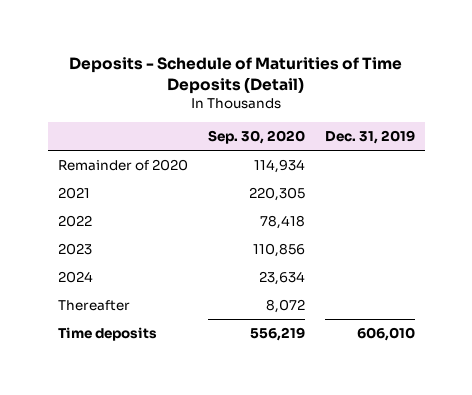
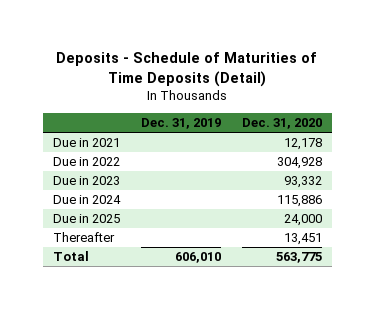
- | Sep. 30, 2020 | Dec. 31, 2019
+ | Dec. 31, 2019 | Dec. 31, 2020
- Remainder of 2020 | 114,934 |
- 2021 | 220,305 |
- 2022 | 78,418 |
- 2023 | 110,856 |
- 2024 | 23,634 |
+ Due in 2021 | | 12,178
+ Due in 2022 | | 304,928
+ Due in 2023 | | 93,332
+ Due in 2024 | | 115,886
+ Due in 2025 | | 24,000
- Time deposits | 556,219 | 606,010
+ Total | 606,010 | 563,775

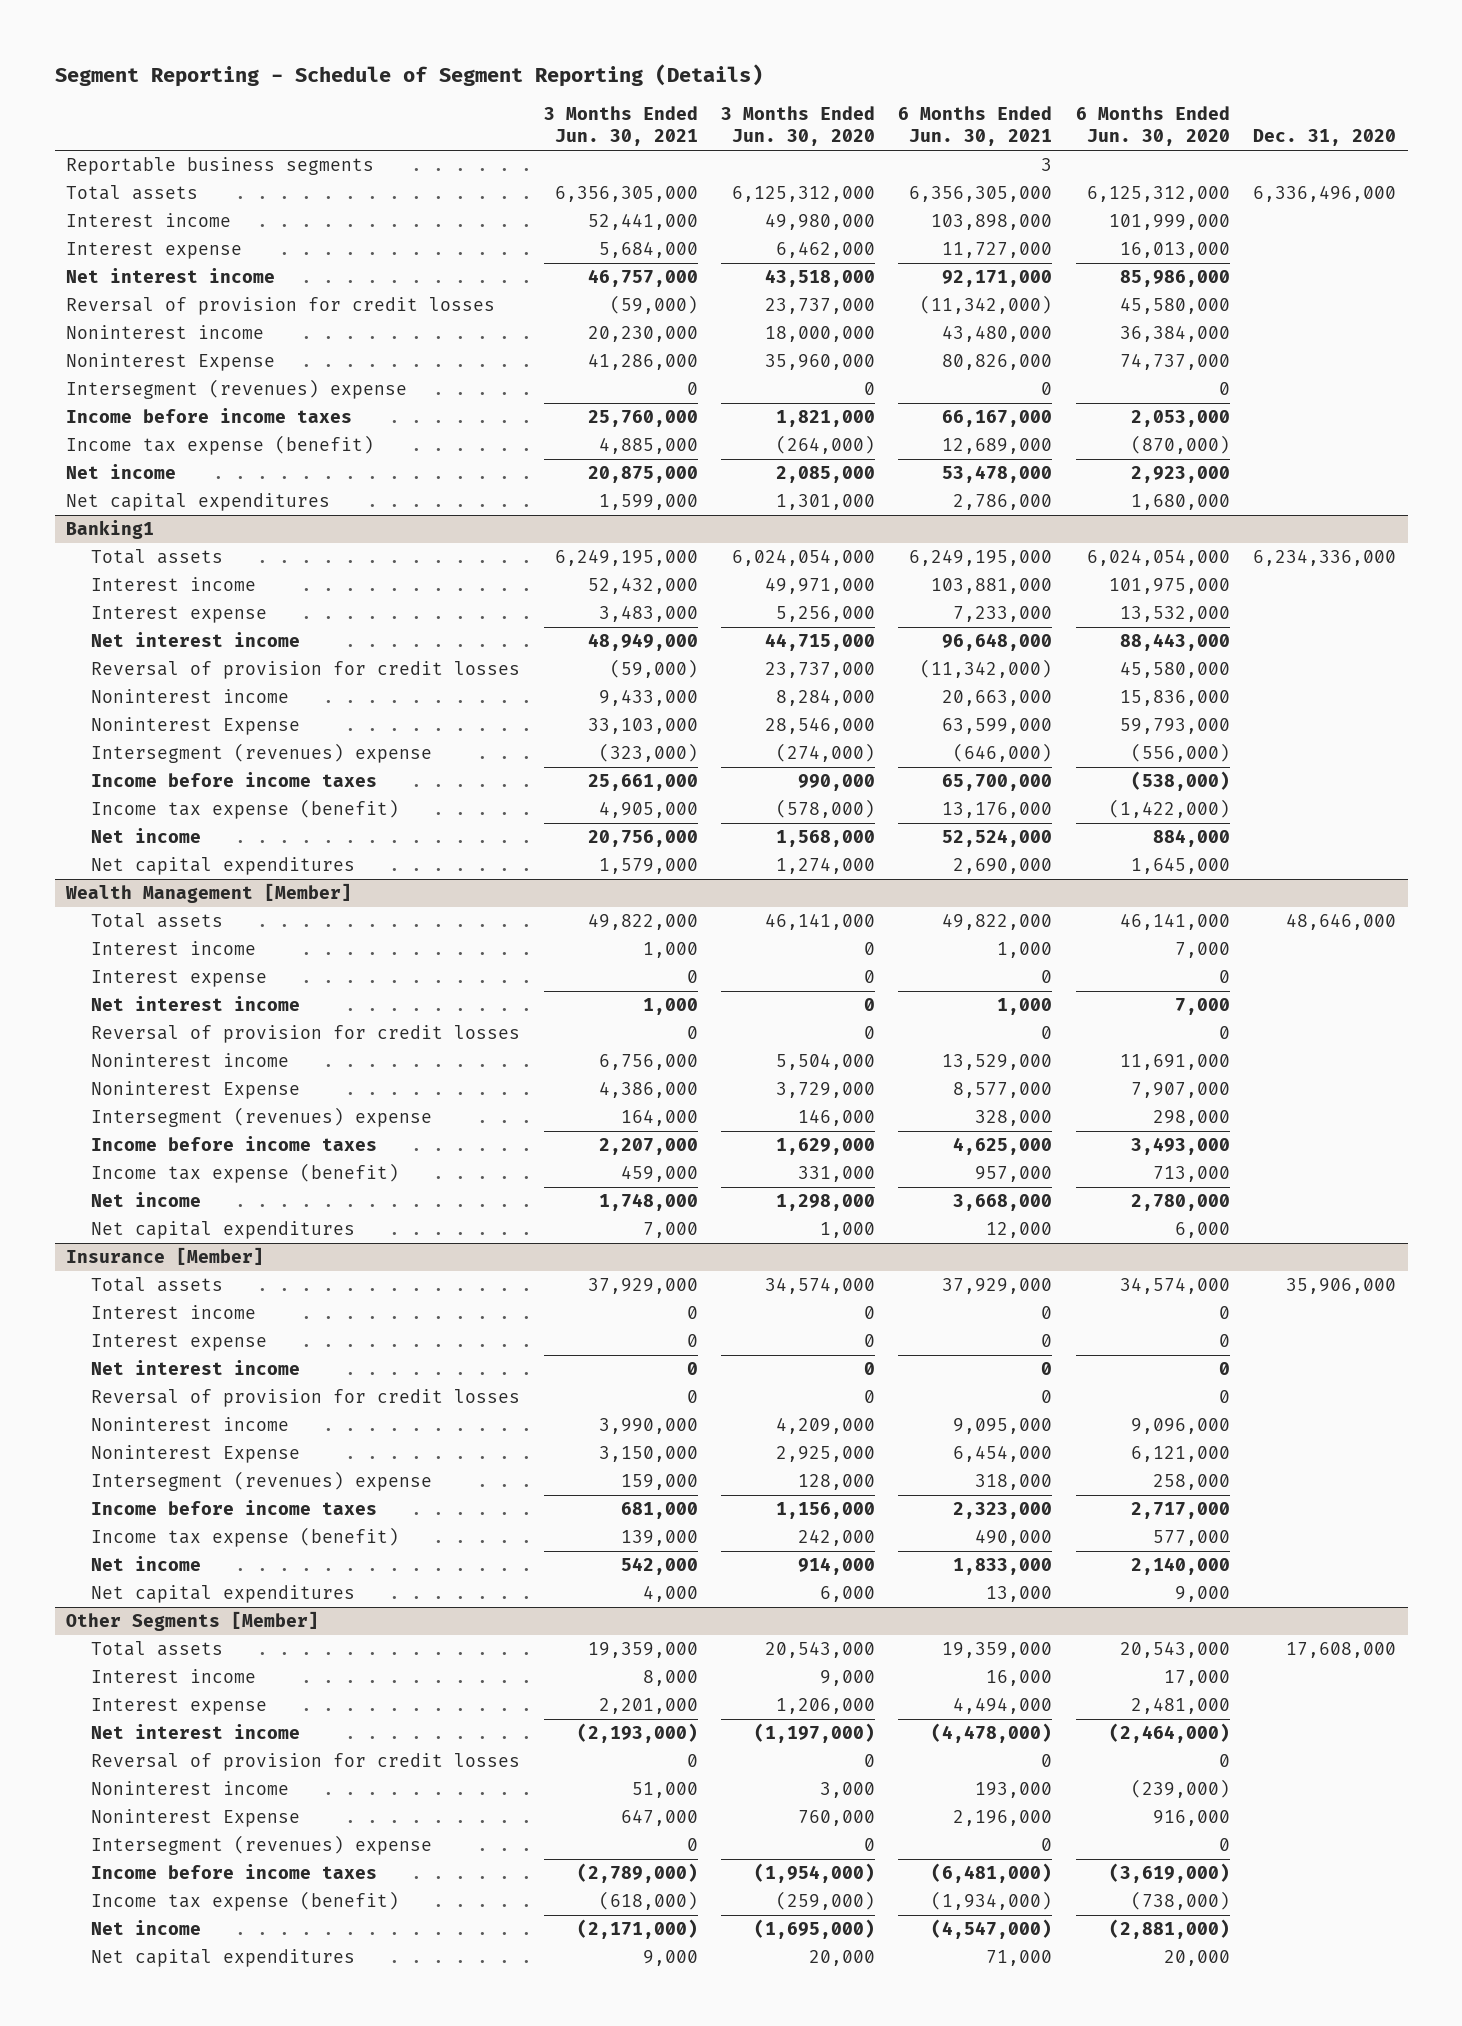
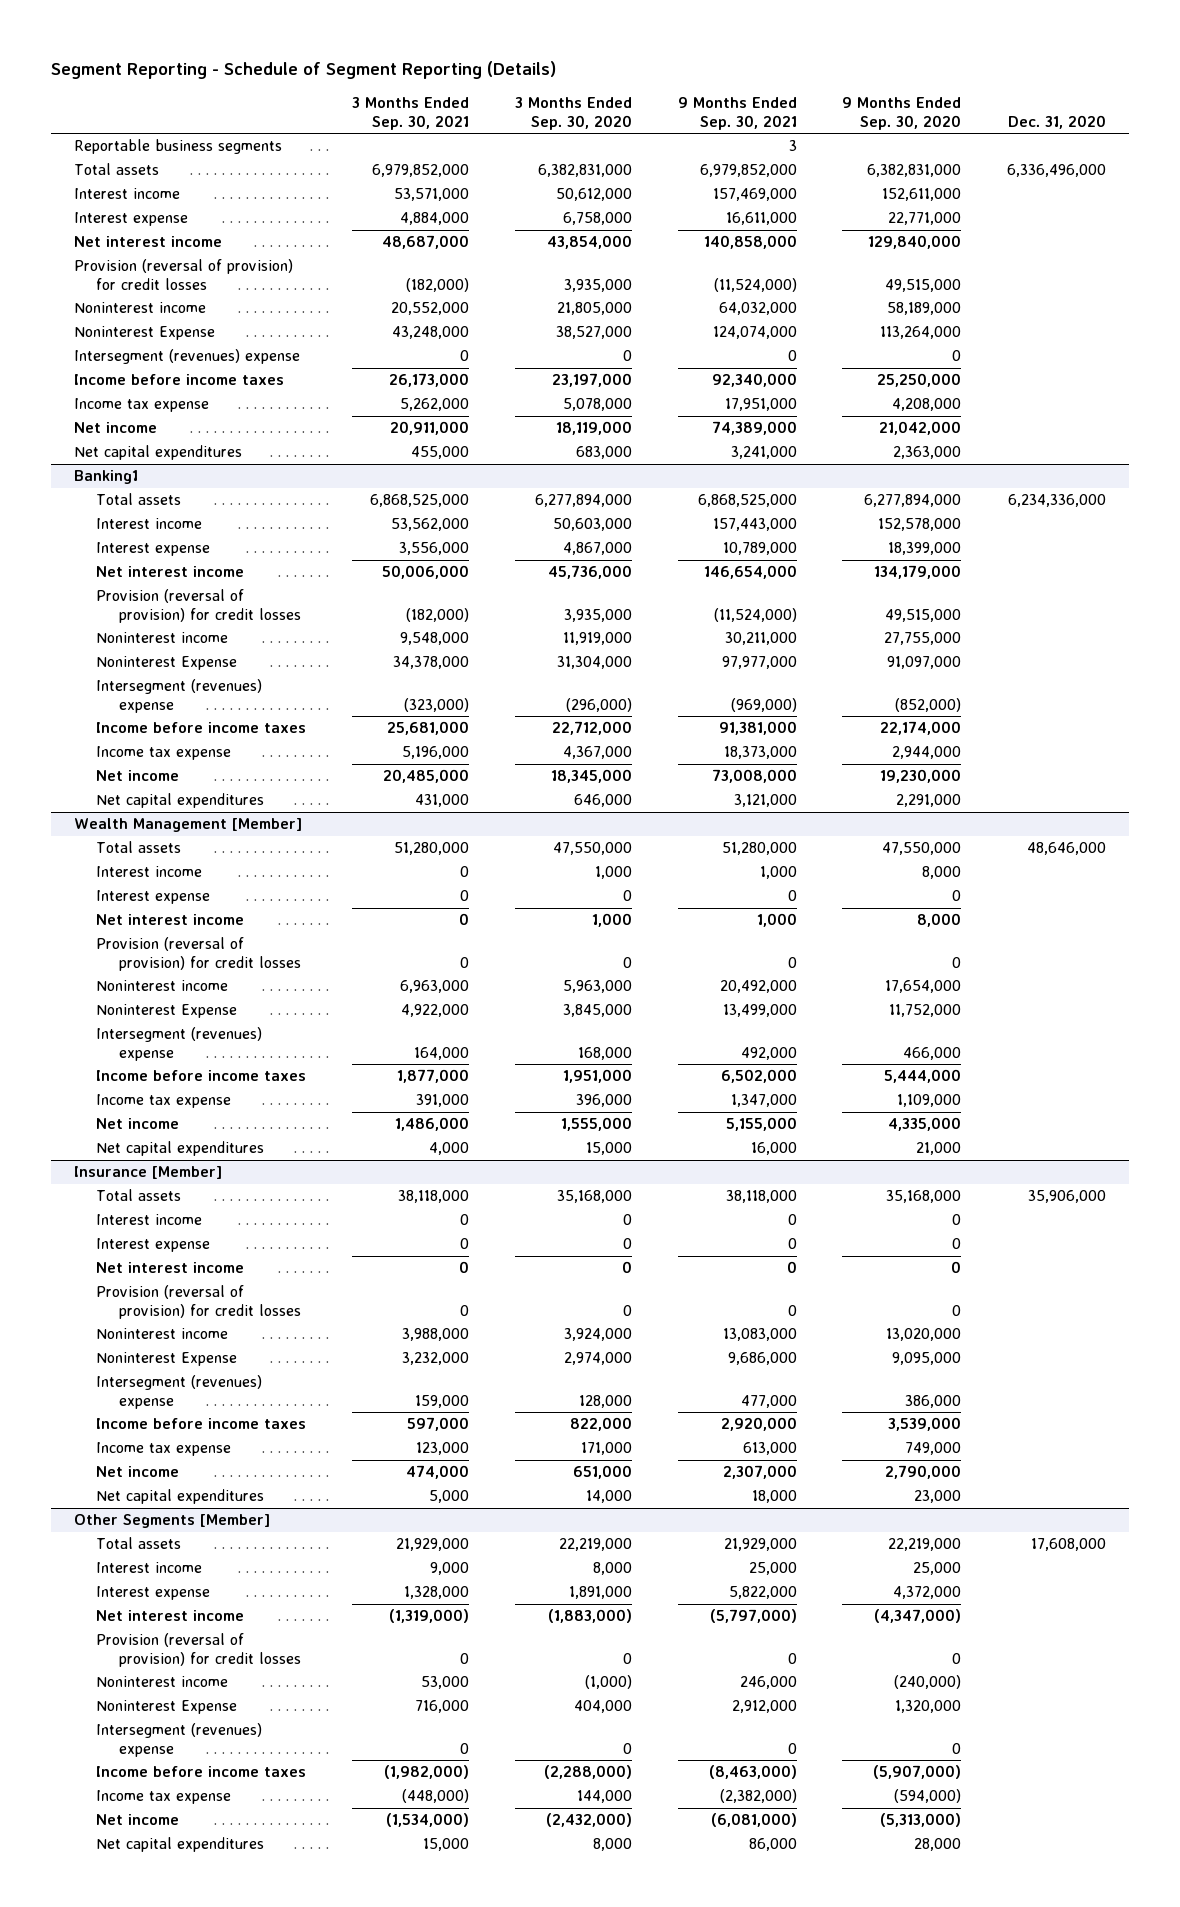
- | 3 Months Ended Jun. 30, 2021 | 3 Months Ended Jun. 30, 2020 | 6 Months Ended Jun. 30, 2021 | 6 Months Ended Jun. 30, 2020 | Dec. 31, 2020
+ | 3 Months Ended Sep. 30, 2021 | 3 Months Ended Sep. 30, 2020 | 9 Months Ended Sep. 30, 2021 | 9 Months Ended Sep. 30, 2020 | Dec. 31, 2020
- Reversal of provision for credit losses | (59,000) | 23,737,000 | (11,342,000) | 45,580,000 |
+ Provision (reversal of provision) for credit losses | (182,000) | 3,935,000 | (11,524,000) | 49,515,000 |
- Income tax expense (benefit) | 4,885,000 | (264,000) | 12,689,000 | (870,000) |
+ Income tax expense | 5,262,000 | 5,078,000 | 17,951,000 | 4,208,000 |
@ Banking1
- Reversal of provision for credit losses | (59,000) | 23,737,000 | (11,342,000) | 45,580,000 |
+ Provision (reversal of provision) for credit losses | (182,000) | 3,935,000 | (11,524,000) | 49,515,000 |
- Income tax expense (benefit) | 4,905,000 | (578,000) | 13,176,000 | (1,422,000) |
+ Income tax expense | 5,196,000 | 4,367,000 | 18,373,000 | 2,944,000 |
@ Wealth Management [Member]
- Reversal of provision for credit losses | 0 | 0 | 0 | 0 |
+ Provision (reversal of provision) for credit losses | 0 | 0 | 0 | 0 |
- Income tax expense (benefit) | 459,000 | 331,000 | 957,000 | 713,000 |
+ Income tax expense | 391,000 | 396,000 | 1,347,000 | 1,109,000 |
@ Insurance [Member]
- Reversal of provision for credit losses | 0 | 0 | 0 | 0 |
+ Provision (reversal of provision) for credit losses | 0 | 0 | 0 | 0 |
- Income tax expense (benefit) | 139,000 | 242,000 | 490,000 | 577,000 |
+ Income tax expense | 123,000 | 171,000 | 613,000 | 749,000 |
@ Other Segments [Member]
- Reversal of provision for credit losses | 0 | 0 | 0 | 0 |
+ Provision (reversal of provision) for credit losses | 0 | 0 | 0 | 0 |
- Income tax expense (benefit) | (618,000) | (259,000) | (1,934,000) | (738,000) |
+ Income tax expense | (448,000) | 144,000 | (2,382,000) | (594,000) |

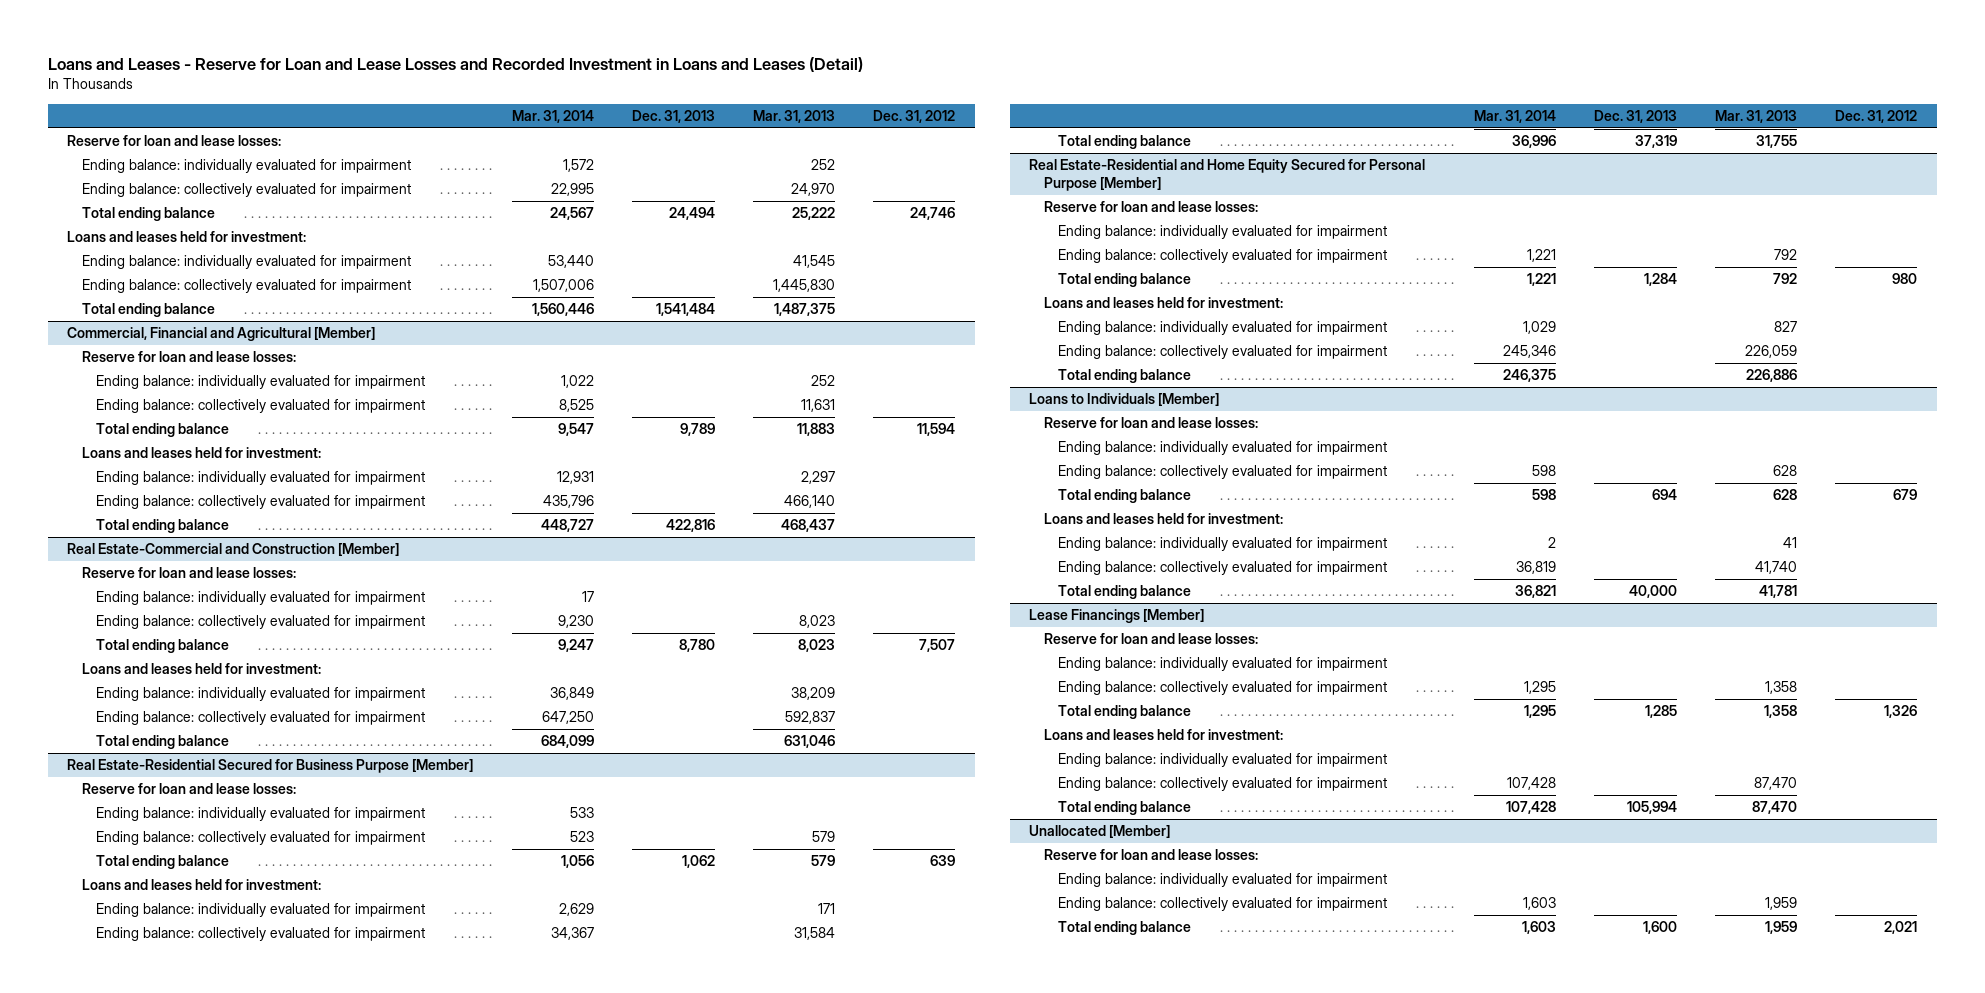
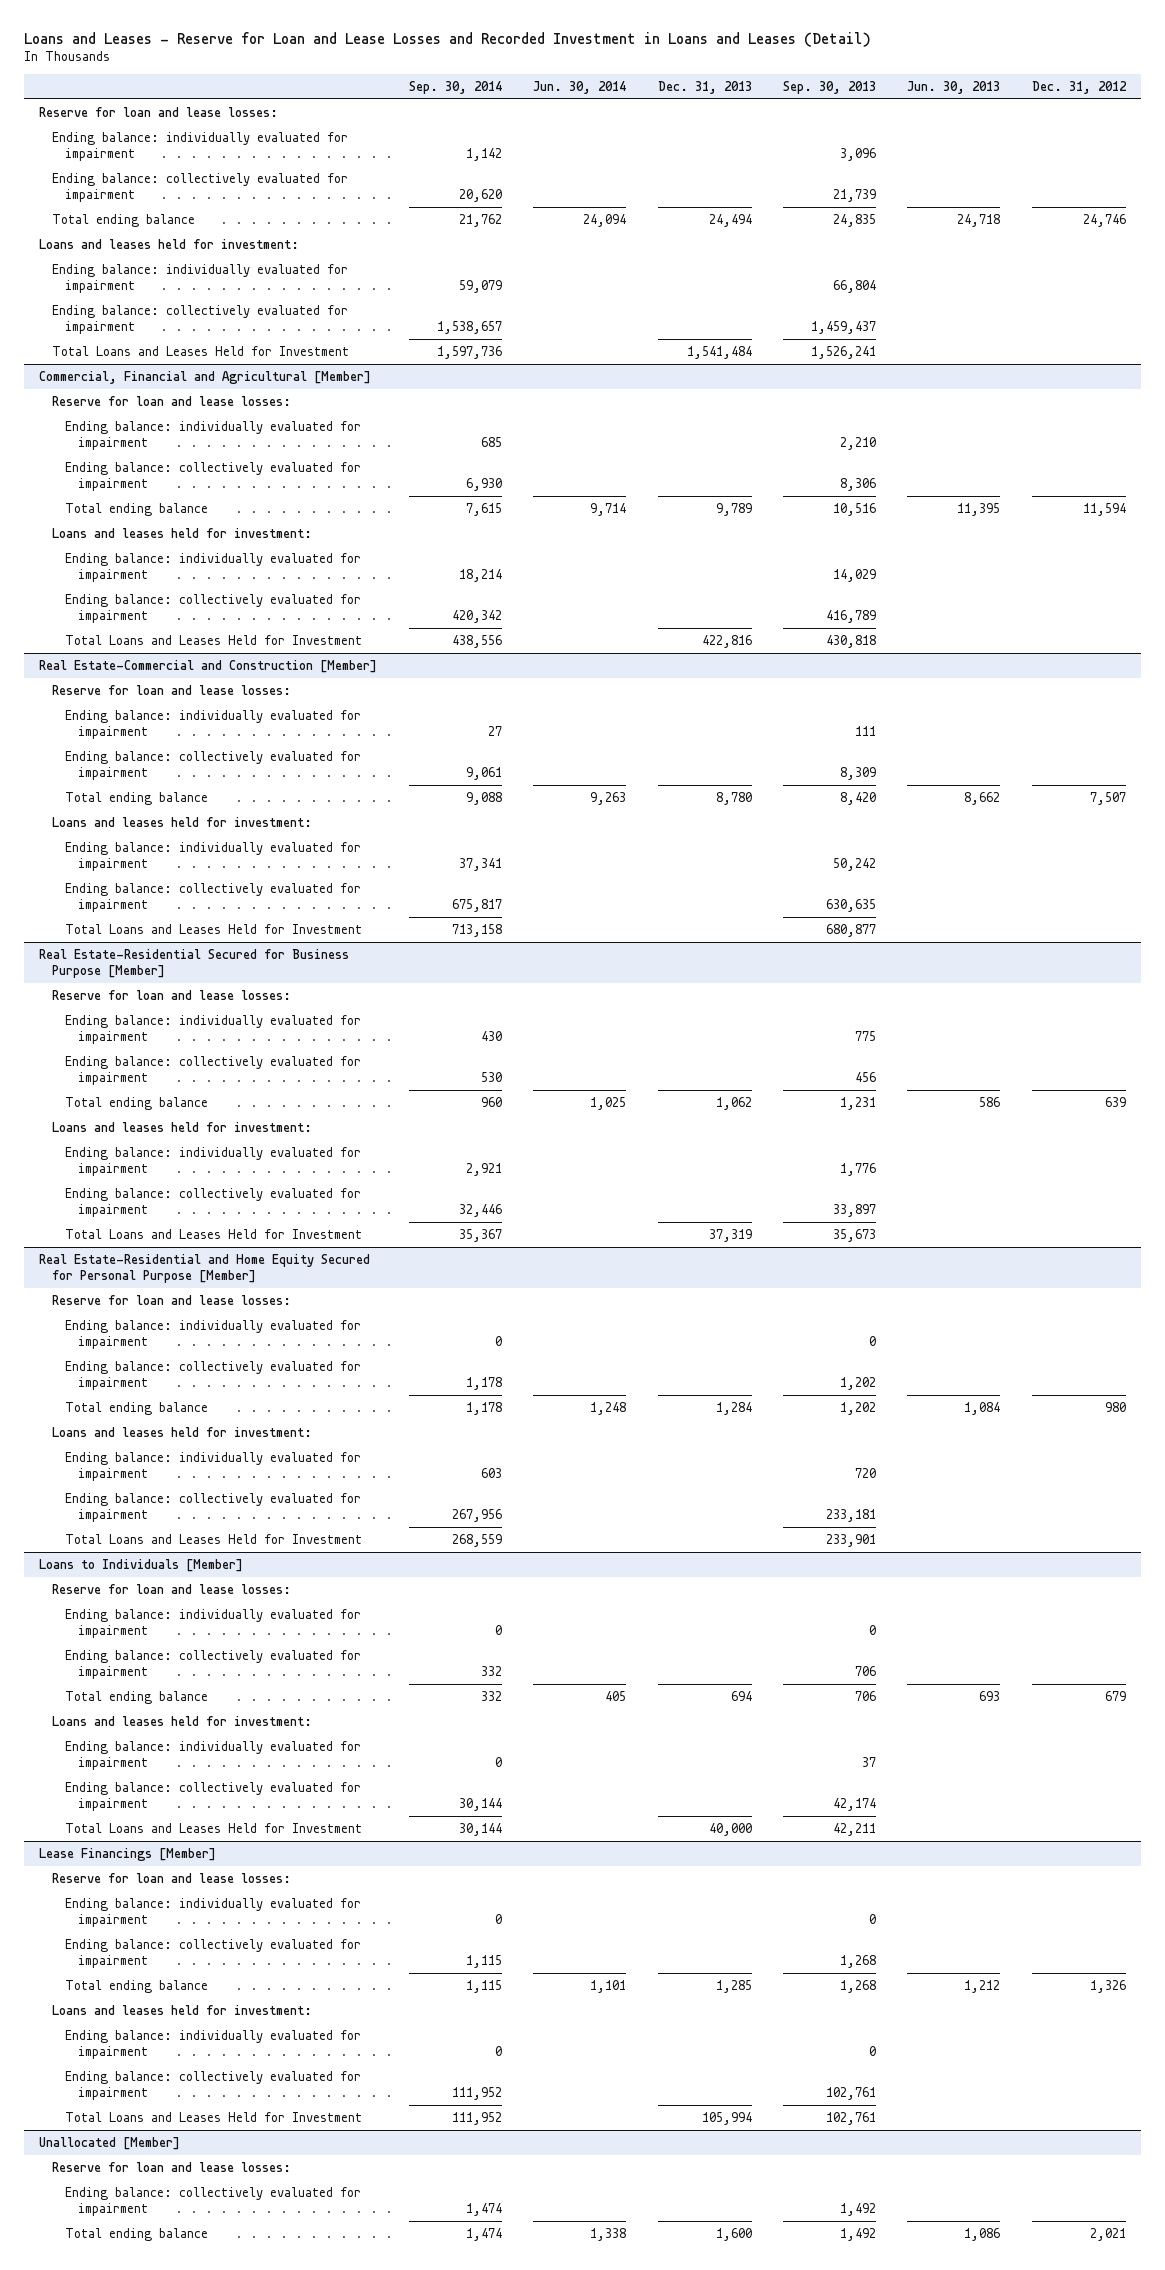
- | Mar. 31, 2014 | Dec. 31, 2013 | Mar. 31, 2013 | Dec. 31, 2012
+ | Sep. 30, 2014 | Jun. 30, 2014 | Dec. 31, 2013 | Sep. 30, 2013 | Jun. 30, 2013 | Dec. 31, 2012
- Total ending balance | 1,560,446 | 1,541,484 | 1,487,375 |
+ Total Loans and Leases Held for Investment | 1,597,736 | | 1,541,484 | 1,526,241 | |
@ Commercial, Financial and Agricultural [Member]
- Total ending balance | 448,727 | 422,816 | 468,437 |
+ Total Loans and Leases Held for Investment | 438,556 | | 422,816 | 430,818 | |
@ Real Estate-Commercial and Construction [Member]
- Total ending balance | 684,099 | | 631,046 |
+ Total Loans and Leases Held for Investment | 713,158 | | | 680,877 | |
@ Real Estate-Residential Secured for Business Purpose [Member]
- Total ending balance | 36,996 | 37,319 | 31,755 |
+ Total Loans and Leases Held for Investment | 35,367 | | 37,319 | 35,673 | |
@ Real Estate-Residential and Home Equity Secured for Personal Purpose [Member]
- Total ending balance | 246,375 | | 226,886 |
+ Total Loans and Leases Held for Investment | 268,559 | | | 233,901 | |
@ Loans to Individuals [Member]
- Total ending balance | 36,821 | 40,000 | 41,781 |
+ Total Loans and Leases Held for Investment | 30,144 | | 40,000 | 42,211 | |
@ Lease Financings [Member]
- Total ending balance | 107,428 | 105,994 | 87,470 |
+ Total Loans and Leases Held for Investment | 111,952 | | 105,994 | 102,761 | |
@ Unallocated [Member]
- Ending balance: individually evaluated for impairment

